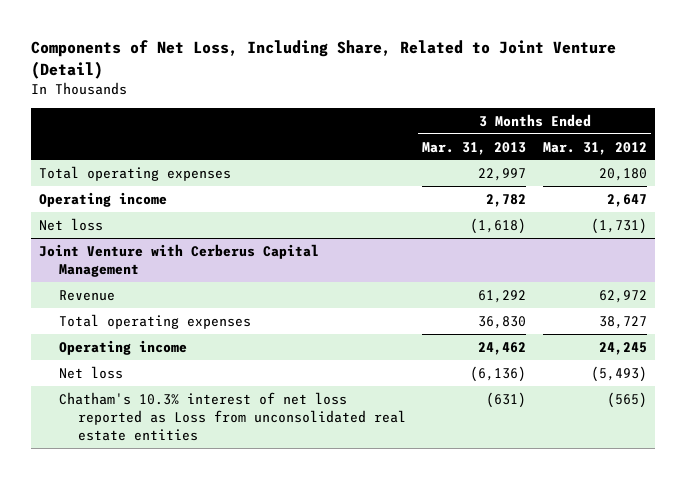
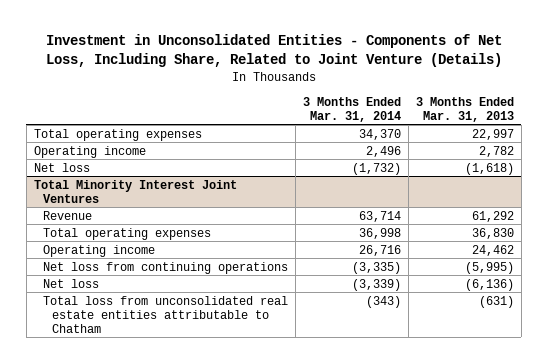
- Components of Net Loss, Including Share, Related to Joint Venture (Detail)
+ Investment in Unconsolidated Entities - Components of Net Loss, Including Share, Related to Joint Venture (Details)
- | 3 Months Ended Mar. 31, 2013 | 3 Months Ended Mar. 31, 2012
+ | 3 Months Ended Mar. 31, 2014 | 3 Months Ended Mar. 31, 2013
- Joint Venture with Cerberus Capital Management
+ Total Minority Interest Joint Ventures
+ Net loss from continuing operations | (3,335) | (5,995)
- Chatham's 10.3% interest of net loss reported as Loss from unconsolidated real estate entities | (631) | (565)
+ Total loss from unconsolidated real estate entities attributable to Chatham | (343) | (631)

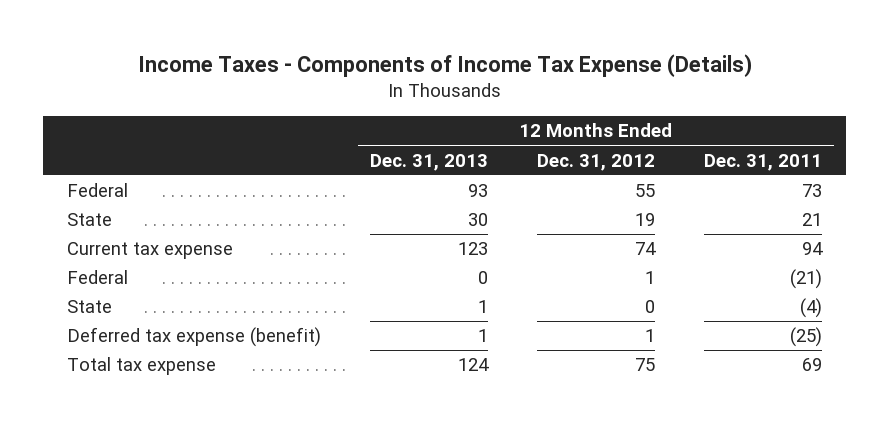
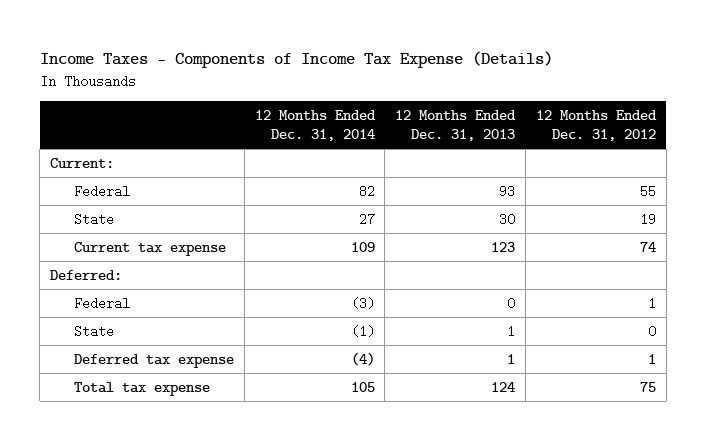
- | 12 Months Ended Dec. 31, 2013 | 12 Months Ended Dec. 31, 2012 | 12 Months Ended Dec. 31, 2011
+ | 12 Months Ended Dec. 31, 2014 | 12 Months Ended Dec. 31, 2013 | 12 Months Ended Dec. 31, 2012
+ Current:
+ Deferred:
- Deferred tax expense (benefit) | 1 | 1 | (25)
+ Deferred tax expense | (4) | 1 | 1

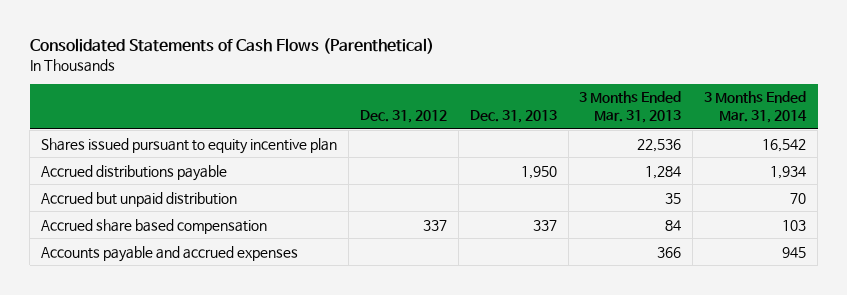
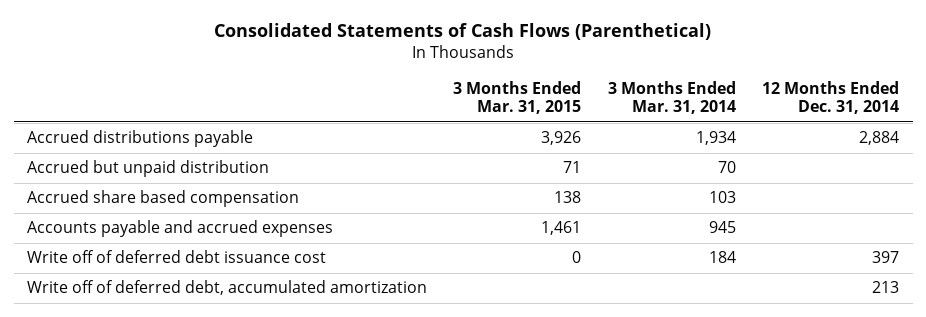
- | Dec. 31, 2012 | Dec. 31, 2013 | 3 Months Ended Mar. 31, 2013 | 3 Months Ended Mar. 31, 2014
+ | 3 Months Ended Mar. 31, 2015 | 3 Months Ended Mar. 31, 2014 | 12 Months Ended Dec. 31, 2014
- Shares issued pursuant to equity incentive plan | | | 22,536 | 16,542
+ Write off of deferred debt issuance cost | 0 | 184 | 397
+ Write off of deferred debt, accumulated amortization | | | 213

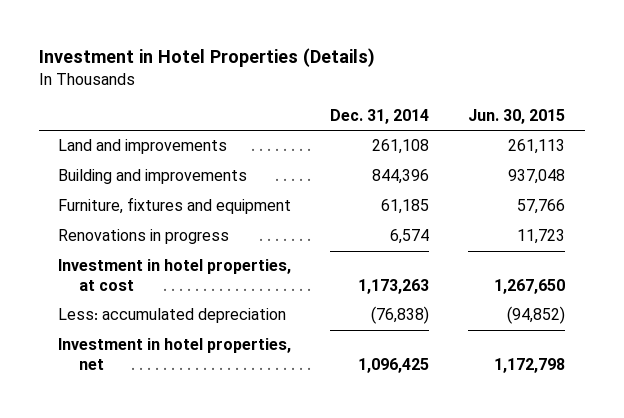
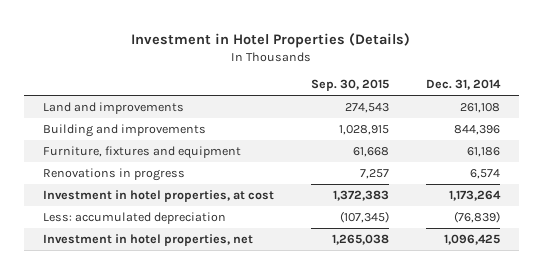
- | Dec. 31, 2014 | Jun. 30, 2015
+ | Sep. 30, 2015 | Dec. 31, 2014
- Furniture, fixtures and equipment | 61,185 | 57,766
+ Furniture, fixtures and equipment | 61,668 | 61,186
- Investment in hotel properties, at cost | 1,173,263 | 1,267,650
- Less: accumulated depreciation | (76,838) | (94,852)
+ Investment in hotel properties, at cost | 1,372,383 | 1,173,264
+ Less: accumulated depreciation | (107,345) | (76,839)

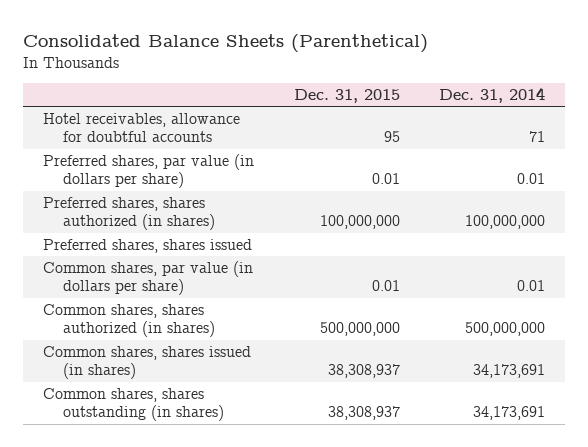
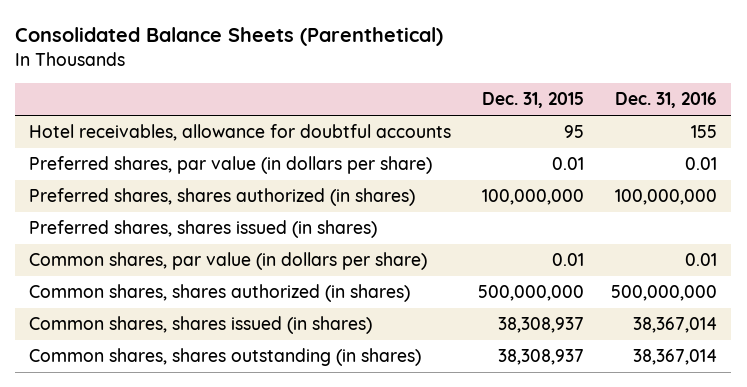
- | Dec. 31, 2015 | Dec. 31, 2014
+ | Dec. 31, 2015 | Dec. 31, 2016
- Preferred shares, shares issued
+ Preferred shares, shares issued (in shares)

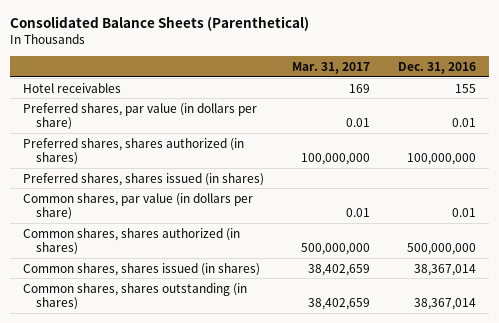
- | Dec. 31, 2015 | Dec. 31, 2016
+ | Mar. 31, 2017 | Dec. 31, 2016
- Hotel receivables, allowance for doubtful accounts | 95 | 155
+ Hotel receivables | 169 | 155

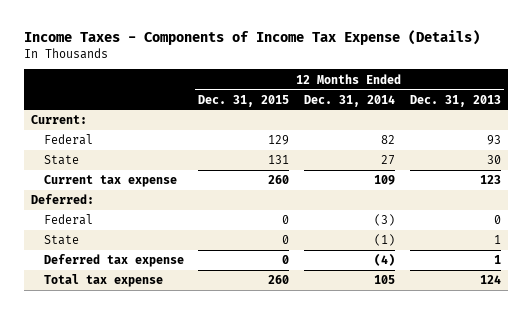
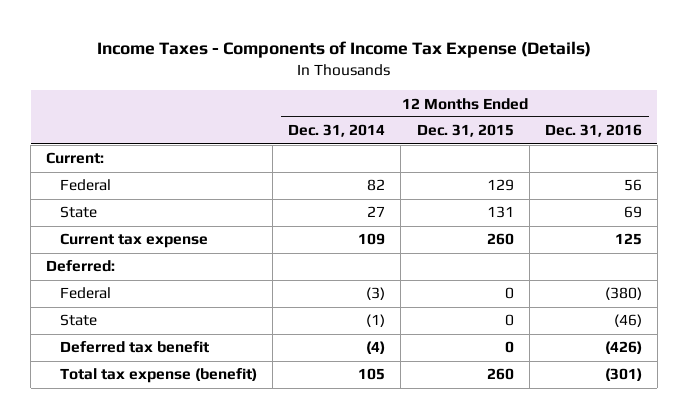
- | 12 Months Ended Dec. 31, 2015 | 12 Months Ended Dec. 31, 2014 | 12 Months Ended Dec. 31, 2013
+ | 12 Months Ended Dec. 31, 2014 | 12 Months Ended Dec. 31, 2015 | 12 Months Ended Dec. 31, 2016
- Deferred tax expense | 0 | (4) | 1
- Total tax expense | 260 | 105 | 124
+ Deferred tax benefit | (4) | 0 | (426)
+ Total tax expense (benefit) | 105 | 260 | (301)

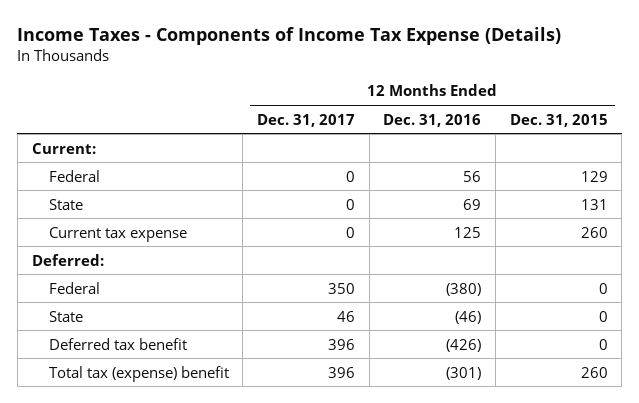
- | 12 Months Ended Dec. 31, 2014 | 12 Months Ended Dec. 31, 2015 | 12 Months Ended Dec. 31, 2016
+ | 12 Months Ended Dec. 31, 2017 | 12 Months Ended Dec. 31, 2016 | 12 Months Ended Dec. 31, 2015
- Total tax expense (benefit) | 105 | 260 | (301)
+ Total tax (expense) benefit | 396 | (301) | 260

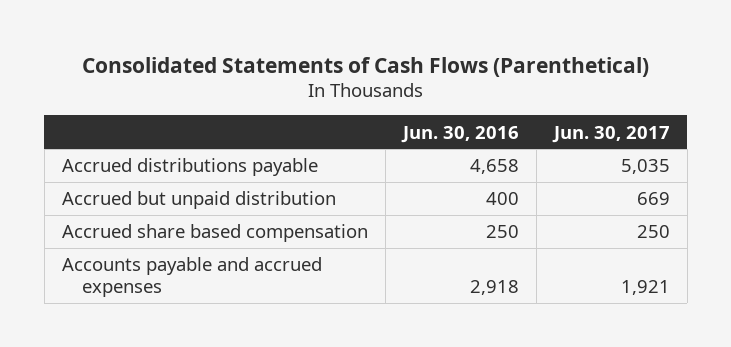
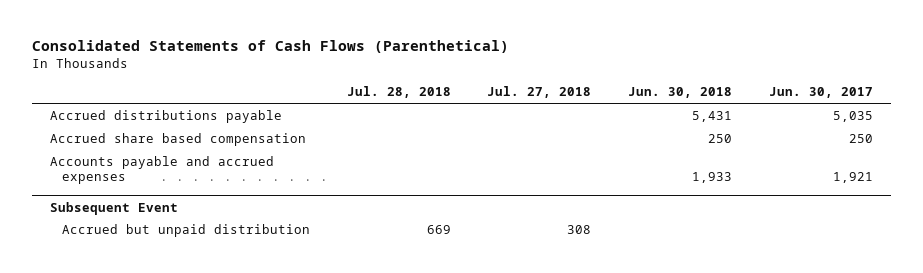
- | Jun. 30, 2016 | Jun. 30, 2017
+ | Jul. 28, 2018 | Jul. 27, 2018 | Jun. 30, 2018 | Jun. 30, 2017
- Accrued but unpaid distribution | 400 | 669
+ Subsequent Event
+ Accrued but unpaid distribution | 669 | 308 | |

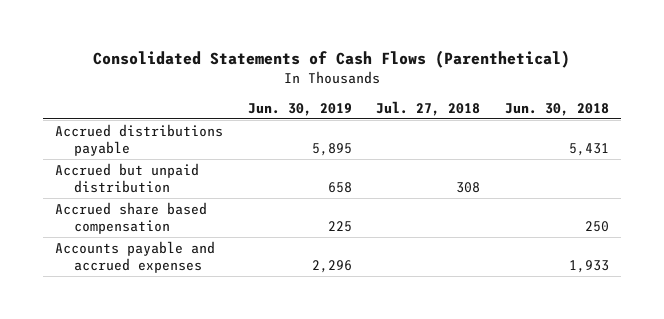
- | Jul. 28, 2018 | Jul. 27, 2018 | Jun. 30, 2018 | Jun. 30, 2017
+ | Jun. 30, 2019 | Jul. 27, 2018 | Jun. 30, 2018
+ Accrued but unpaid distribution | 658 | 308 |
- Subsequent Event
- Accrued but unpaid distribution | 669 | 308 | |

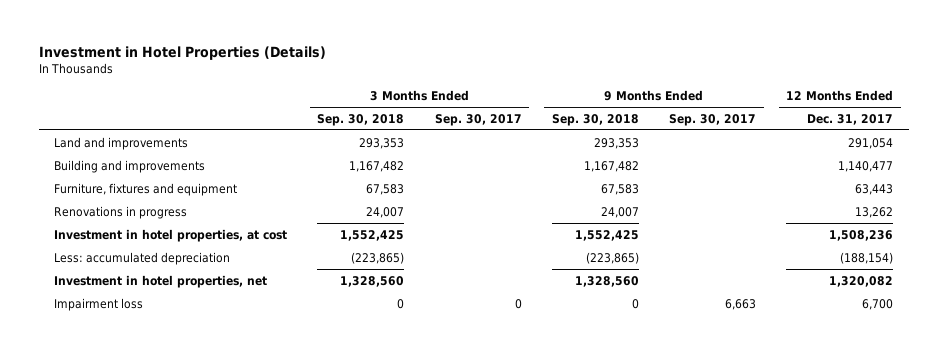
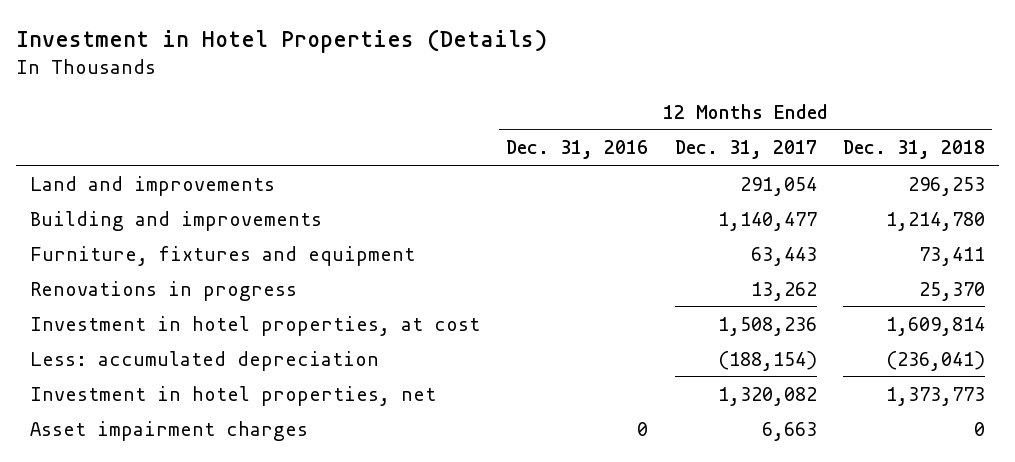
- | 3 Months Ended Sep. 30, 2018 | 3 Months Ended Sep. 30, 2017 | 9 Months Ended Sep. 30, 2018 | 9 Months Ended Sep. 30, 2017 | 12 Months Ended Dec. 31, 2017
+ | 12 Months Ended Dec. 31, 2016 | 12 Months Ended Dec. 31, 2017 | 12 Months Ended Dec. 31, 2018
- Impairment loss | 0 | 0 | 0 | 6,663 | 6,700
+ Asset impairment charges | 0 | 6,663 | 0

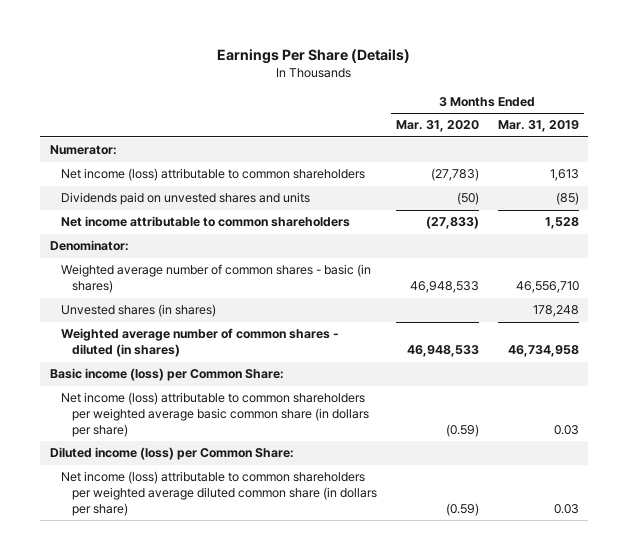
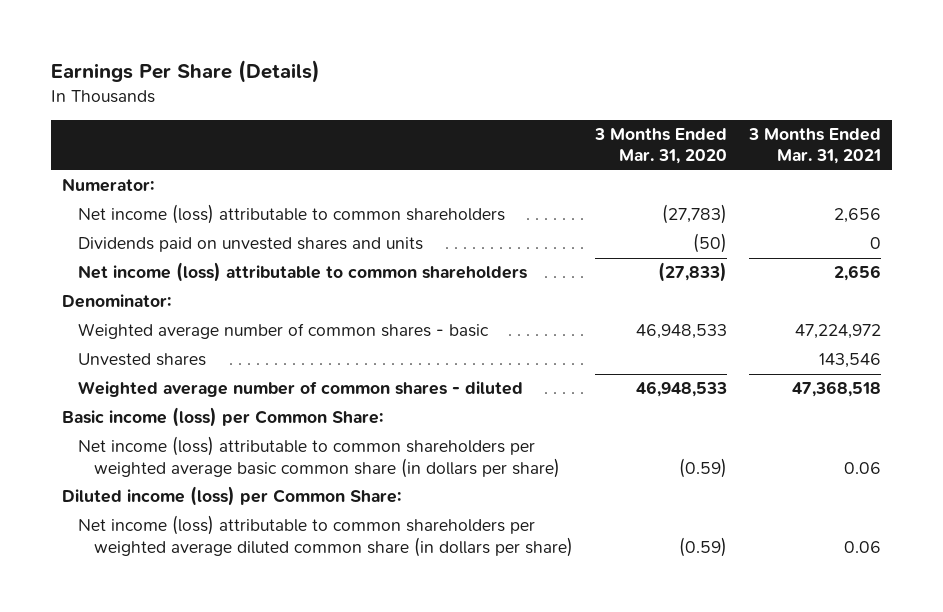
- | 3 Months Ended Mar. 31, 2020 | 3 Months Ended Mar. 31, 2019
+ | 3 Months Ended Mar. 31, 2020 | 3 Months Ended Mar. 31, 2021
- Net income attributable to common shareholders | (27,833) | 1,528
+ Net income (loss) attributable to common shareholders | (27,833) | 2,656
- Weighted average number of common shares - basic (in shares) | 46,948,533 | 46,556,710
- Unvested shares (in shares) | | 178,248
- Weighted average number of common shares - diluted (in shares) | 46,948,533 | 46,734,958
+ Weighted average number of common shares - basic | 46,948,533 | 47,224,972
+ Unvested shares | | 143,546
+ Weighted average number of common shares - diluted | 46,948,533 | 47,368,518

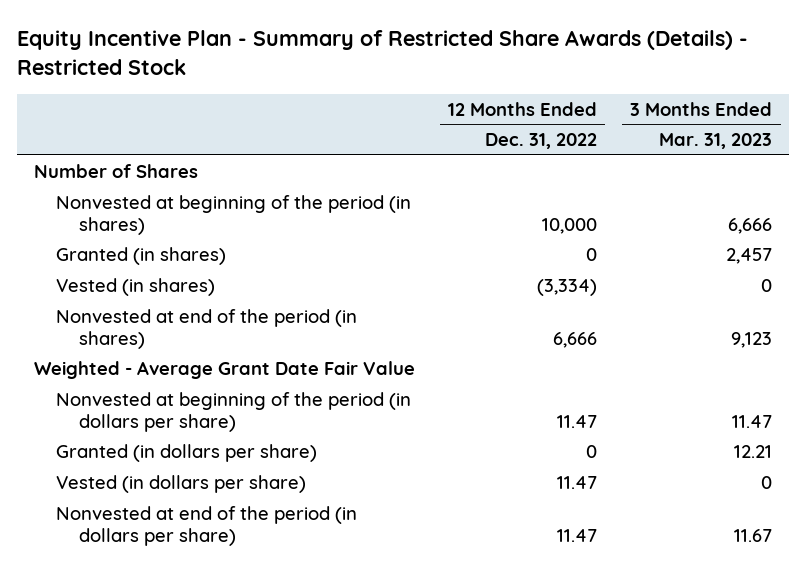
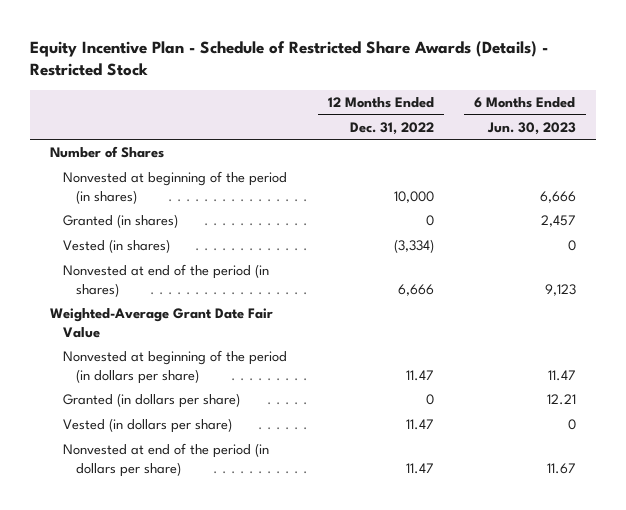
- Equity Incentive Plan - Summary of Restricted Share Awards (Details) - Restricted Stock
+ Equity Incentive Plan - Schedule of Restricted Share Awards (Details) - Restricted Stock
- | 12 Months Ended Dec. 31, 2022 | 3 Months Ended Mar. 31, 2023
+ | 12 Months Ended Dec. 31, 2022 | 6 Months Ended Jun. 30, 2023
- Weighted - Average Grant Date Fair Value
+ Weighted-Average Grant Date Fair Value

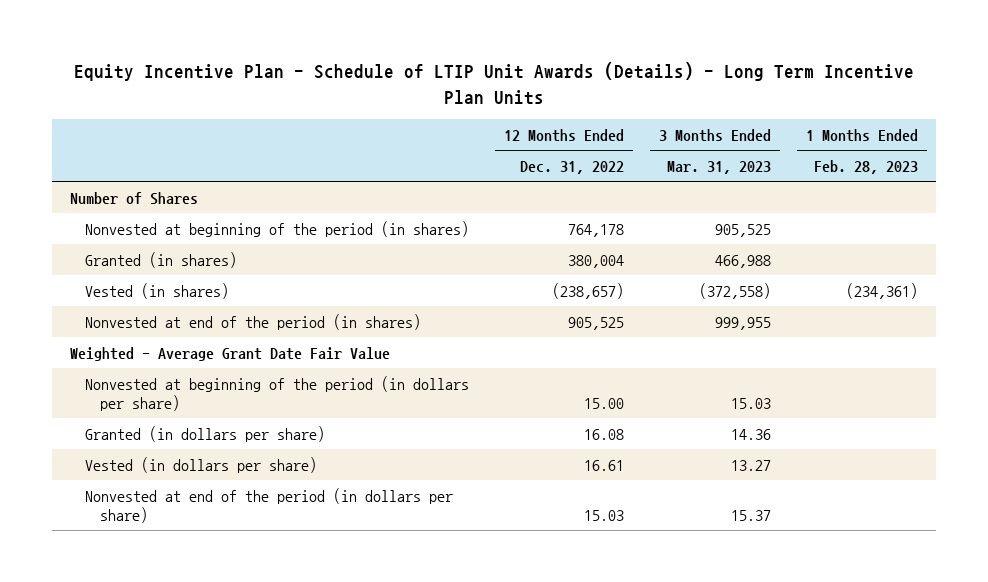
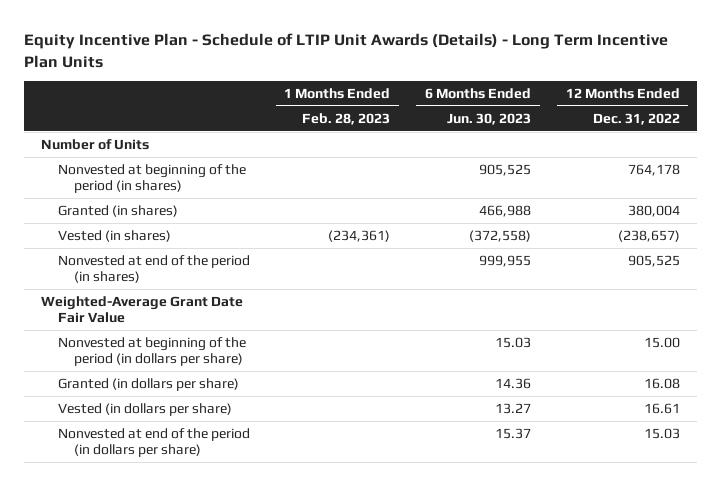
- | 12 Months Ended Dec. 31, 2022 | 3 Months Ended Mar. 31, 2023 | 1 Months Ended Feb. 28, 2023
+ | 1 Months Ended Feb. 28, 2023 | 6 Months Ended Jun. 30, 2023 | 12 Months Ended Dec. 31, 2022
- Number of Shares
+ Number of Units
- Weighted - Average Grant Date Fair Value
+ Weighted-Average Grant Date Fair Value

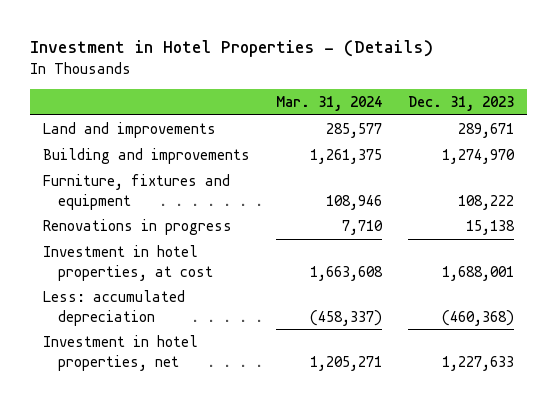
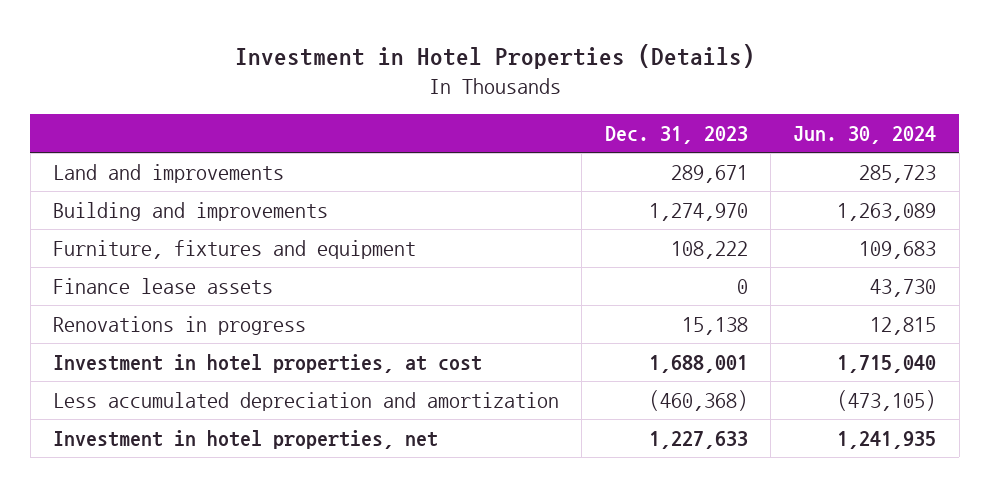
- Investment in Hotel Properties - (Details)
+ Investment in Hotel Properties (Details)
- | Mar. 31, 2024 | Dec. 31, 2023
+ | Dec. 31, 2023 | Jun. 30, 2024
+ Finance lease assets | 0 | 43,730
- Less: accumulated depreciation | (458,337) | (460,368)
+ Less accumulated depreciation and amortization | (460,368) | (473,105)

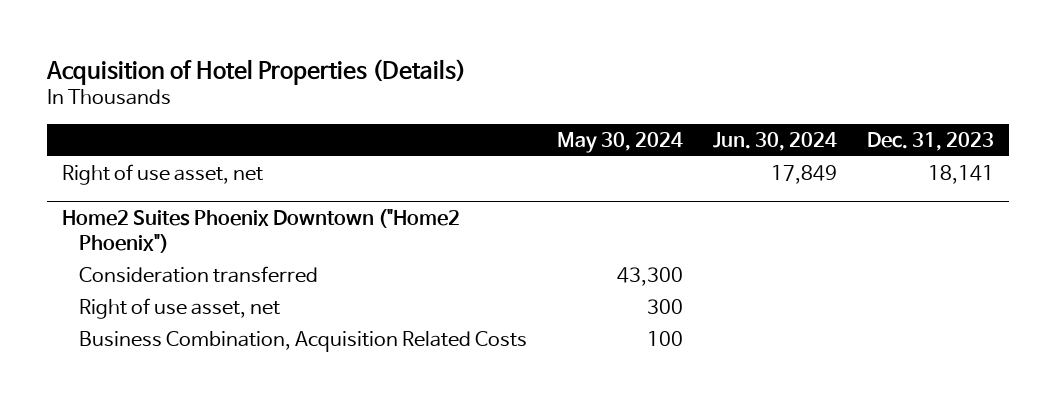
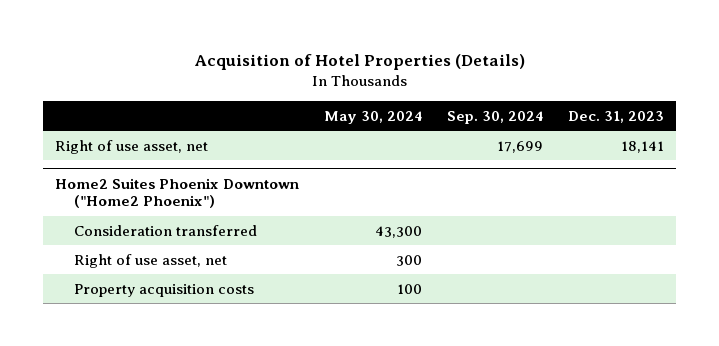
- | May 30, 2024 | Jun. 30, 2024 | Dec. 31, 2023
+ | May 30, 2024 | Sep. 30, 2024 | Dec. 31, 2023
@ Home2 Suites Phoenix Downtown ("Home2 Phoenix")
- Business Combination, Acquisition Related Costs | 100 | |
+ Property acquisition costs | 100 | |

